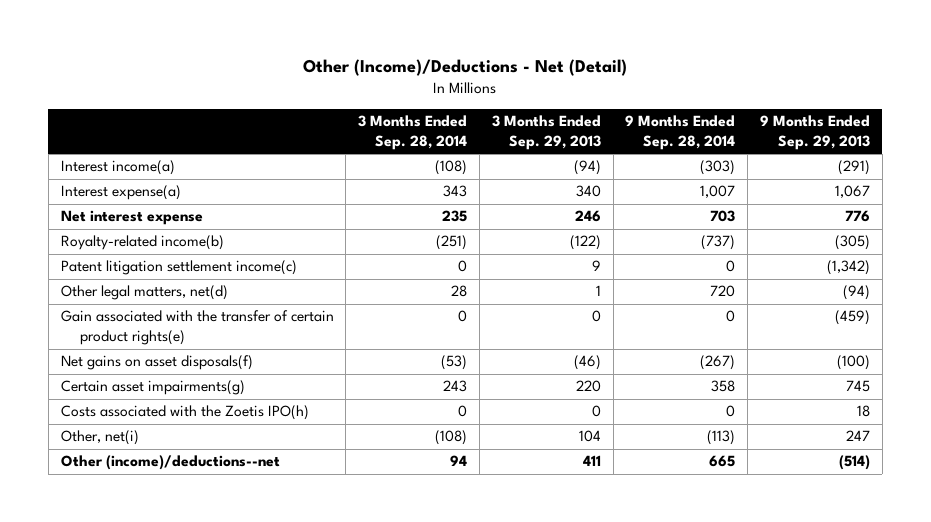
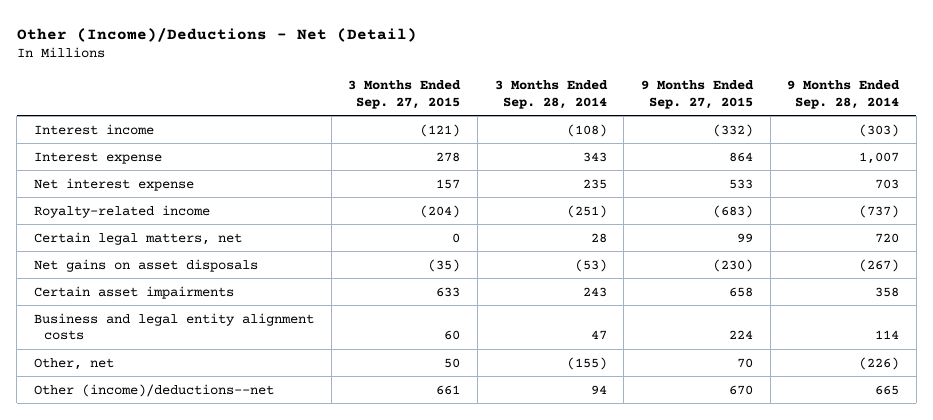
- | 3 Months Ended Sep. 28, 2014 | 3 Months Ended Sep. 29, 2013 | 9 Months Ended Sep. 28, 2014 | 9 Months Ended Sep. 29, 2013
+ | 3 Months Ended Sep. 27, 2015 | 3 Months Ended Sep. 28, 2014 | 9 Months Ended Sep. 27, 2015 | 9 Months Ended Sep. 28, 2014
- Interest income(a) | (108) | (94) | (303) | (291)
- Interest expense(a) | 343 | 340 | 1,007 | 1,067
+ Interest income | (121) | (108) | (332) | (303)
+ Interest expense | 278 | 343 | 864 | 1,007
- Royalty-related income(b) | (251) | (122) | (737) | (305)
- Patent litigation settlement income(c) | 0 | 9 | 0 | (1,342)
- Other legal matters, net(d) | 28 | 1 | 720 | (94)
- Gain associated with the transfer of certain product rights(e) | 0 | 0 | 0 | (459)
- Net gains on asset disposals(f) | (53) | (46) | (267) | (100)
- Certain asset impairments(g) | 243 | 220 | 358 | 745
- Costs associated with the Zoetis IPO(h) | 0 | 0 | 0 | 18
- Other, net(i) | (108) | 104 | (113) | 247
+ Royalty-related income | (204) | (251) | (683) | (737)
+ Certain legal matters, net | 0 | 28 | 99 | 720
+ Net gains on asset disposals | (35) | (53) | (230) | (267)
+ Certain asset impairments | 633 | 243 | 658 | 358
+ Business and legal entity alignment costs | 60 | 47 | 224 | 114
+ Other, net | 50 | (155) | 70 | (226)

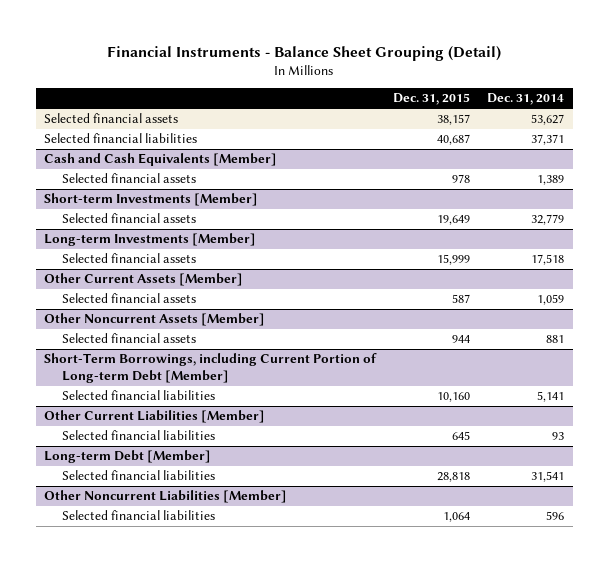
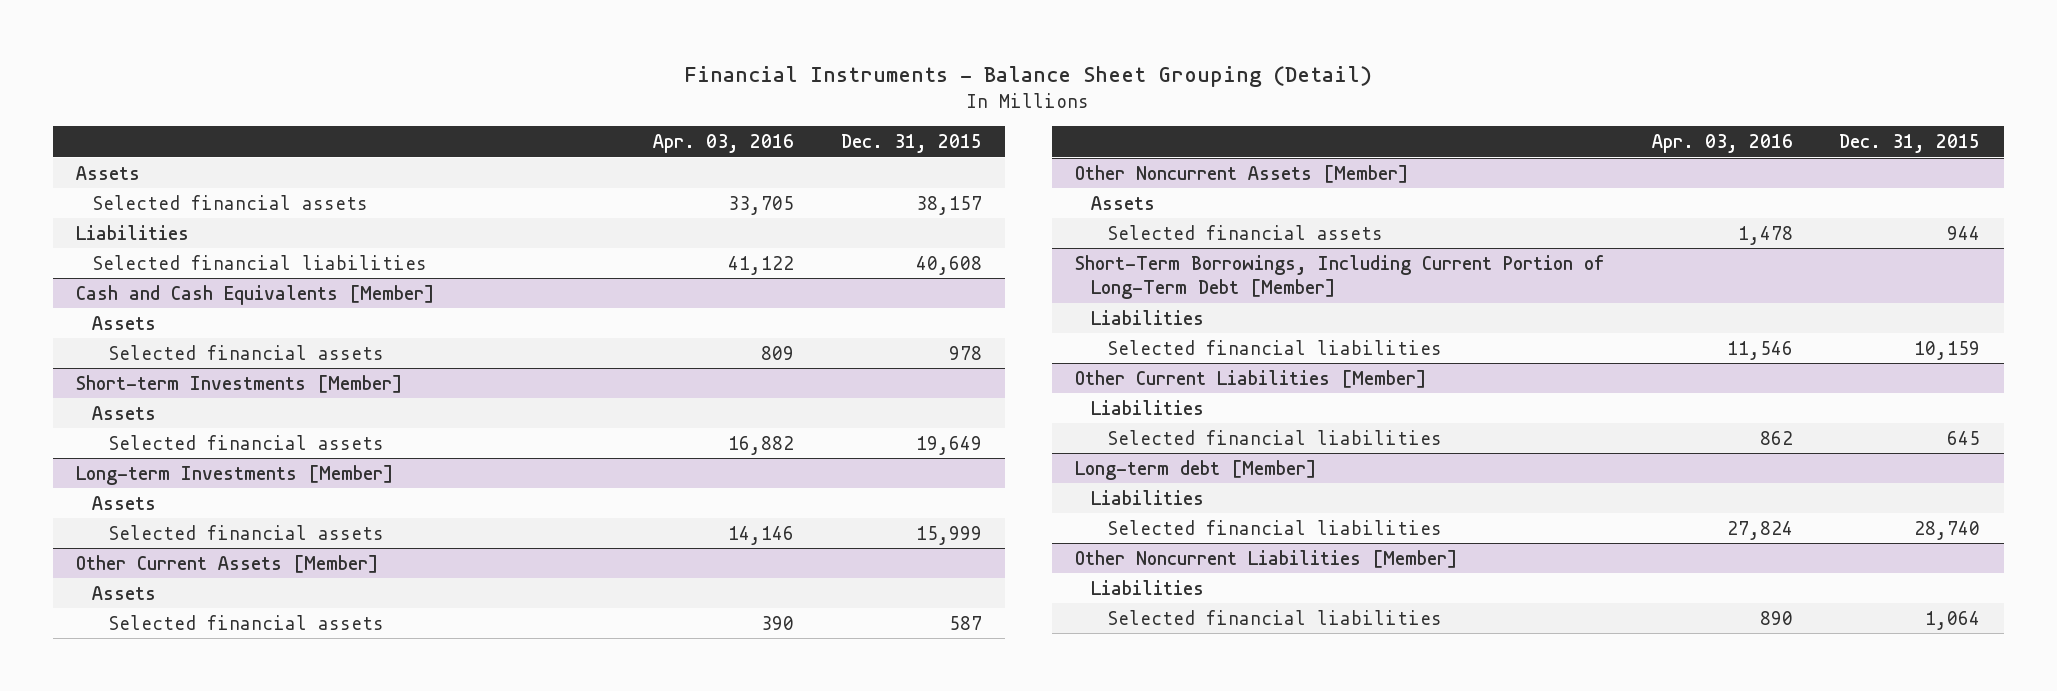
- | Dec. 31, 2015 | Dec. 31, 2014
+ | Apr. 03, 2016 | Dec. 31, 2015
+ Assets
- Selected financial liabilities | 40,687 | 37,371
+ Liabilities
+ Selected financial liabilities | 41,122 | 40,608
@ Cash and Cash Equivalents [Member]
+ Assets
@ Short-term Investments [Member]
+ Assets
@ Long-term Investments [Member]
+ Assets
@ Other Current Assets [Member]
+ Assets
@ Other Noncurrent Assets [Member]
+ Assets
- Short-Term Borrowings, including Current Portion of Long-term Debt [Member]
- Selected financial liabilities | 10,160 | 5,141
+ Short-Term Borrowings, Including Current Portion of Long-Term Debt [Member]
+ Liabilities
+ Selected financial liabilities | 11,546 | 10,159
@ Other Current Liabilities [Member]
+ Liabilities
- Long-term Debt [Member]
- Selected financial liabilities | 28,818 | 31,541
+ Long-term debt [Member]
+ Liabilities
+ Selected financial liabilities | 27,824 | 28,740
@ Other Noncurrent Liabilities [Member]
+ Liabilities

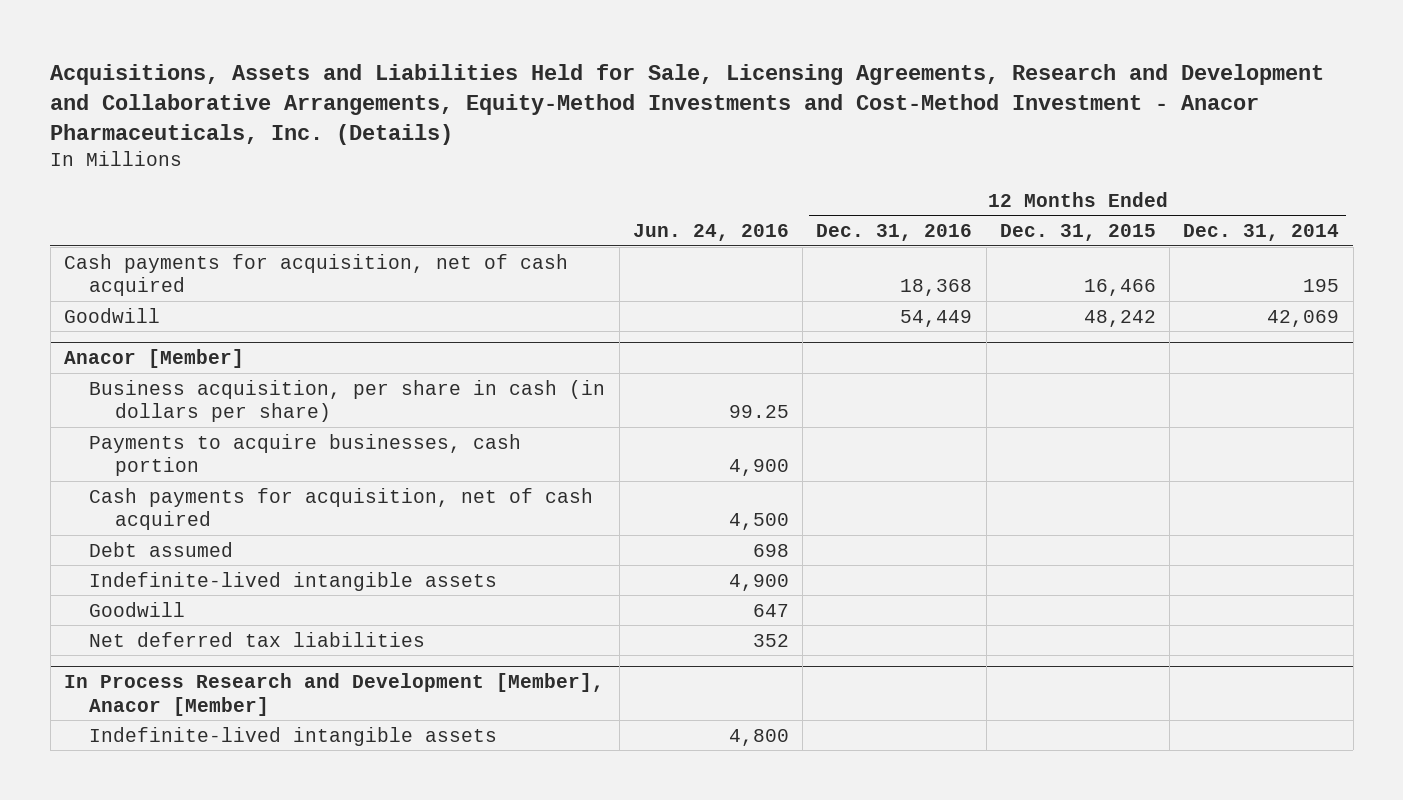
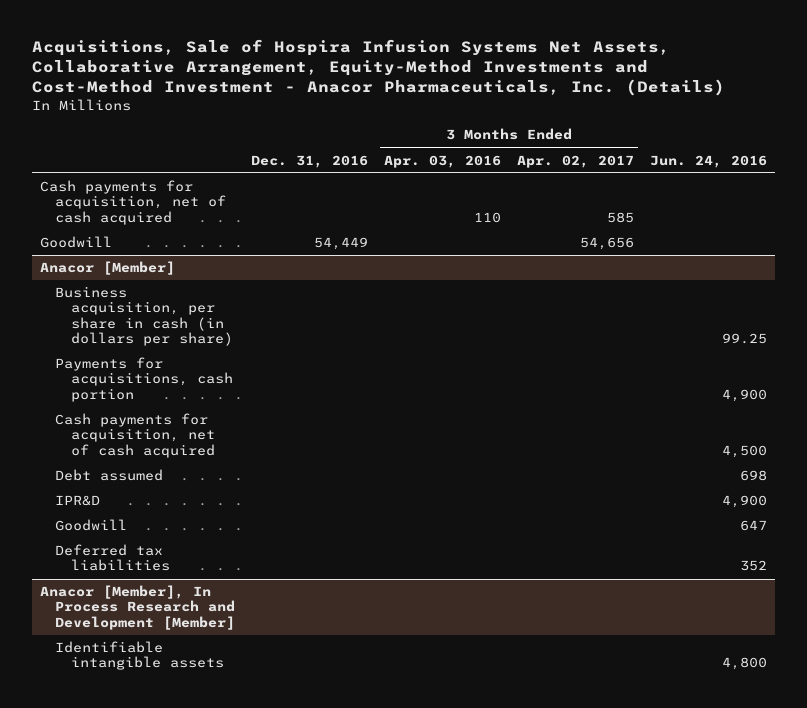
- Acquisitions, Assets and Liabilities Held for Sale, Licensing Agreements, Research and Development and Collaborative Arrangements, Equity-Method Investments and Cost-Method Investment - Anacor Pharmaceuticals, Inc. (Details)
+ Acquisitions, Sale of Hospira Infusion Systems Net Assets, Collaborative Arrangement, Equity-Method Investments and Cost-Method Investment - Anacor Pharmaceuticals, Inc. (Details)
- | Jun. 24, 2016 | 12 Months Ended Dec. 31, 2016 | 12 Months Ended Dec. 31, 2015 | 12 Months Ended Dec. 31, 2014
+ | Dec. 31, 2016 | 3 Months Ended Apr. 03, 2016 | 3 Months Ended Apr. 02, 2017 | Jun. 24, 2016
@ Anacor [Member]
- Payments to acquire businesses, cash portion | 4,900 | | |
+ Payments for acquisitions, cash portion | | | | 4,900
- Indefinite-lived intangible assets | 4,900 | | |
+ IPR&D | | | | 4,900
- Net deferred tax liabilities | 352 | | |
- In Process Research and Development [Member], Anacor [Member]
- Indefinite-lived intangible assets | 4,800 | | |
@ Anacor [Member]
+ Deferred tax liabilities | | | | 352
+ Anacor [Member], In Process Research and Development [Member]
+ Identifiable intangible assets | | | | 4,800

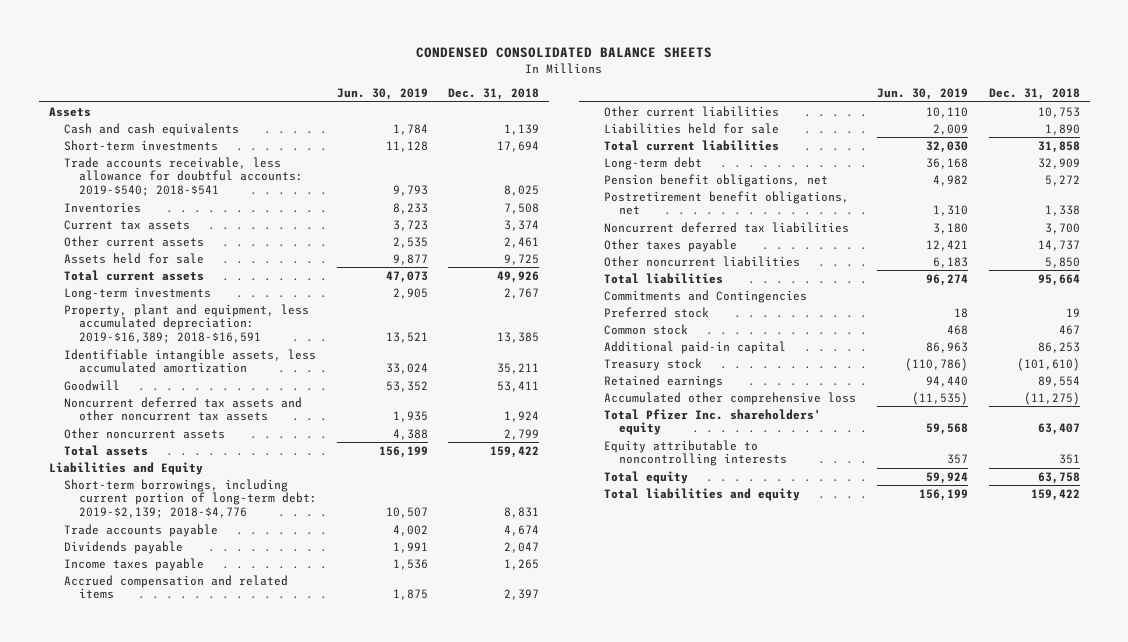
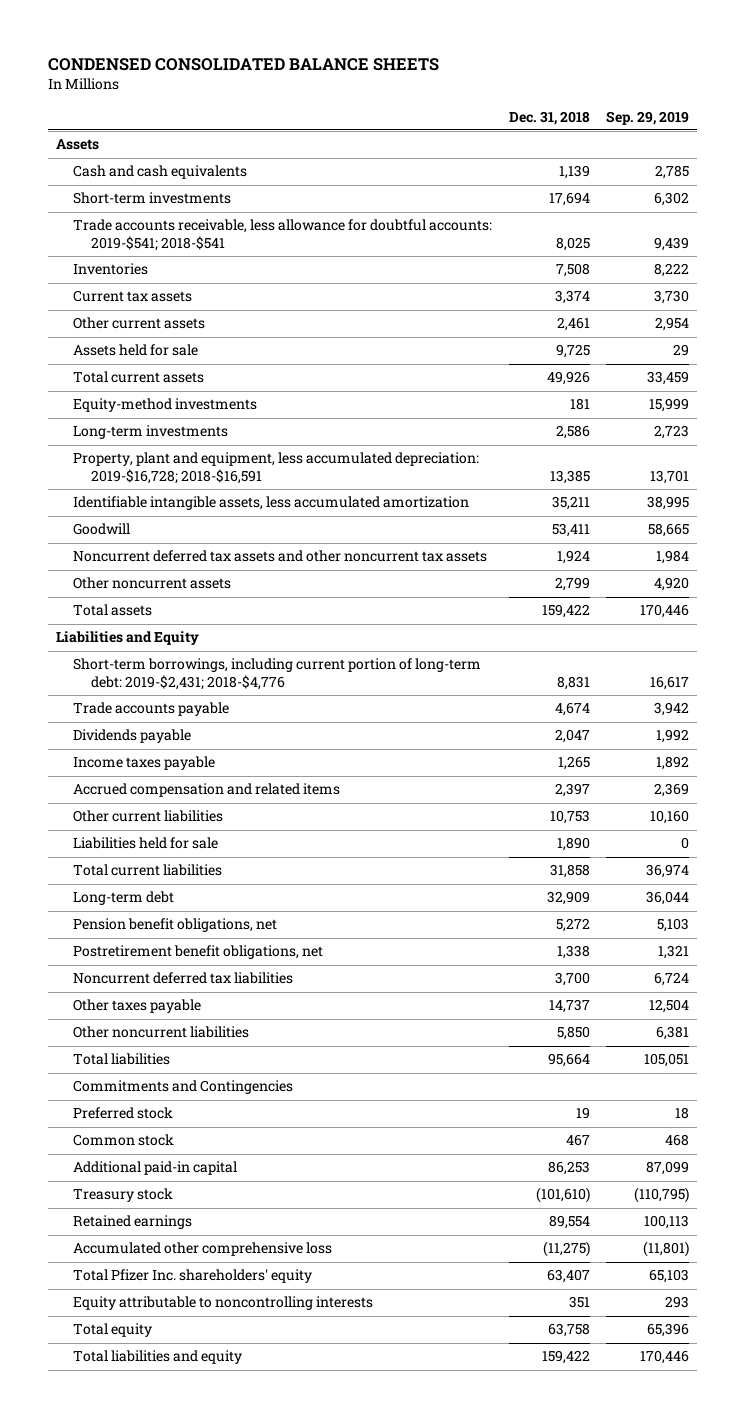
- | Jun. 30, 2019 | Dec. 31, 2018
+ | Dec. 31, 2018 | Sep. 29, 2019
- Trade accounts receivable, less allowance for doubtful accounts: 2019-$540; 2018-$541 | 9,793 | 8,025
+ Trade accounts receivable, less allowance for doubtful accounts: 2019-$541; 2018-$541 | 8,025 | 9,439
- Long-term investments | 2,905 | 2,767
- Property, plant and equipment, less accumulated depreciation: 2019-$16,389; 2018-$16,591 | 13,521 | 13,385
+ Equity-method investments | 181 | 15,999
+ Long-term investments | 2,586 | 2,723
+ Property, plant and equipment, less accumulated depreciation: 2019-$16,728; 2018-$16,591 | 13,385 | 13,701
- Short-term borrowings, including current portion of long-term debt: 2019-$2,139; 2018-$4,776 | 10,507 | 8,831
+ Short-term borrowings, including current portion of long-term debt: 2019-$2,431; 2018-$4,776 | 8,831 | 16,617

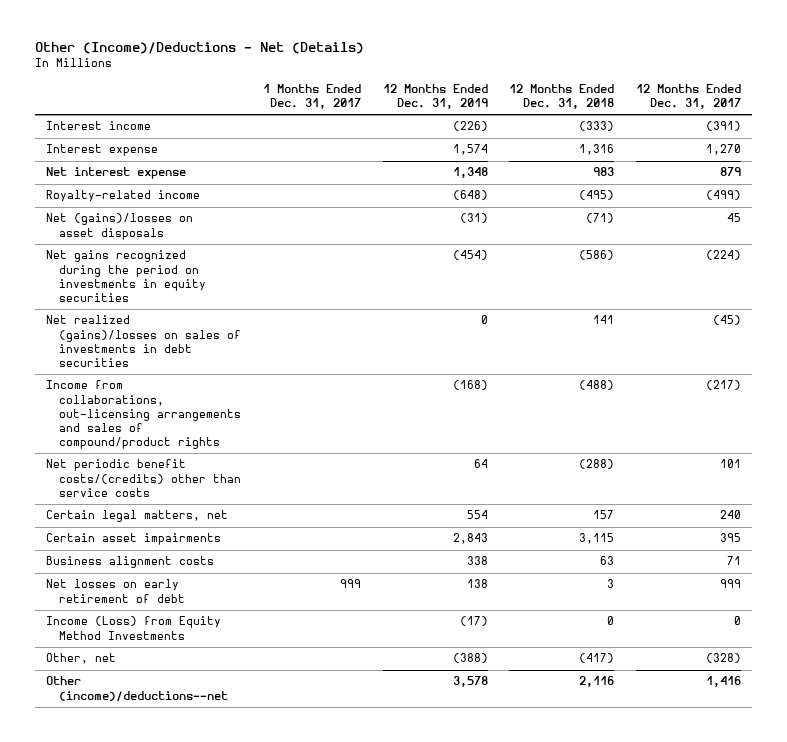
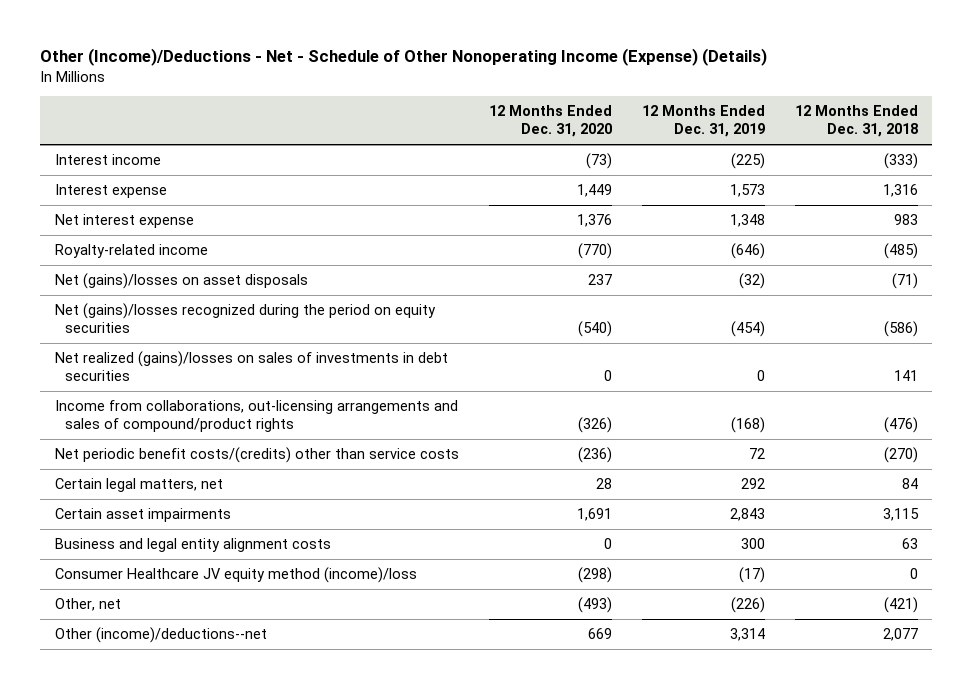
- Other (Income)/Deductions - Net (Details)
+ Other (Income)/Deductions - Net - Schedule of Other Nonoperating Income (Expense) (Details)
- | 1 Months Ended Dec. 31, 2017 | 12 Months Ended Dec. 31, 2019 | 12 Months Ended Dec. 31, 2018 | 12 Months Ended Dec. 31, 2017
+ | 12 Months Ended Dec. 31, 2020 | 12 Months Ended Dec. 31, 2019 | 12 Months Ended Dec. 31, 2018
- Interest income | | (226) | (333) | (391)
- Interest expense | | 1,574 | 1,316 | 1,270
+ Interest income | (73) | (225) | (333)
+ Interest expense | 1,449 | 1,573 | 1,316
- Royalty-related income | | (648) | (495) | (499)
- Net (gains)/losses on asset disposals | | (31) | (71) | 45
- Net gains recognized during the period on investments in equity securities | | (454) | (586) | (224)
+ Royalty-related income | (770) | (646) | (485)
+ Net (gains)/losses on asset disposals | 237 | (32) | (71)
+ Net (gains)/losses recognized during the period on equity securities | (540) | (454) | (586)
- Income from collaborations, out-licensing arrangements and sales of compound/product rights | | (168) | (488) | (217)
- Net periodic benefit costs/(credits) other than service costs | | 64 | (288) | 101
- Certain legal matters, net | | 554 | 157 | 240
+ Income from collaborations, out-licensing arrangements and sales of compound/product rights | (326) | (168) | (476)
+ Net periodic benefit costs/(credits) other than service costs | (236) | 72 | (270)
+ Certain legal matters, net | 28 | 292 | 84
- Business alignment costs | | 338 | 63 | 71
- Net losses on early retirement of debt | 999 | 138 | 3 | 999
- Income (Loss) from Equity Method Investments | | (17) | 0 | 0
- Other, net | | (388) | (417) | (328)
- Other (income)/deductions--net | | 3,578 | 2,116 | 1,416
+ Business and legal entity alignment costs | 0 | 300 | 63
+ Consumer Healthcare JV equity method (income)/loss | (298) | (17) | 0
+ Other, net | (493) | (226) | (421)
+ Other (income)/deductions--net | 669 | 3,314 | 2,077

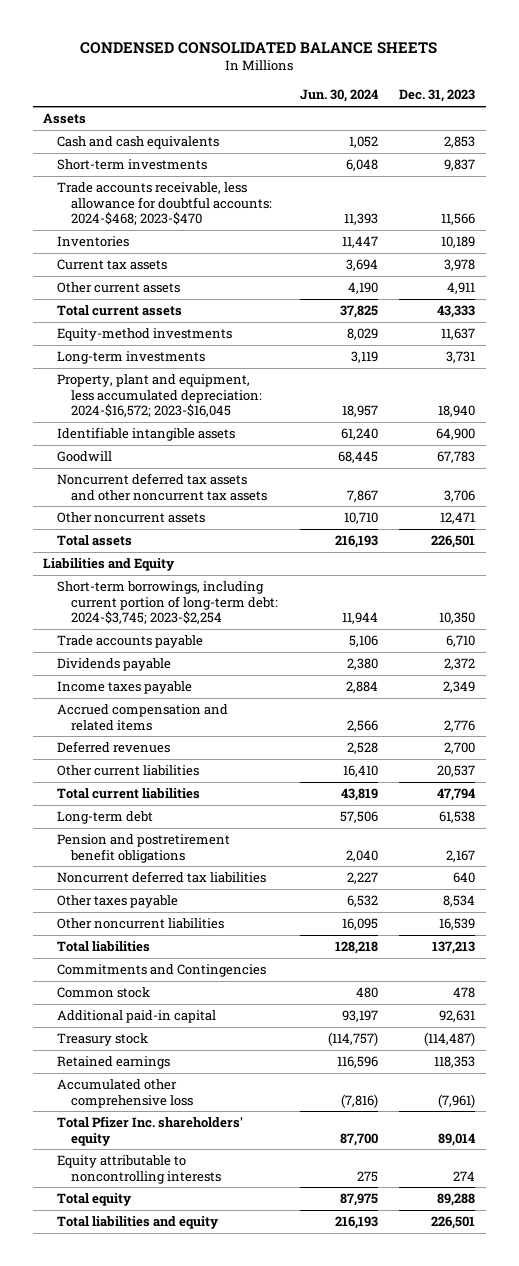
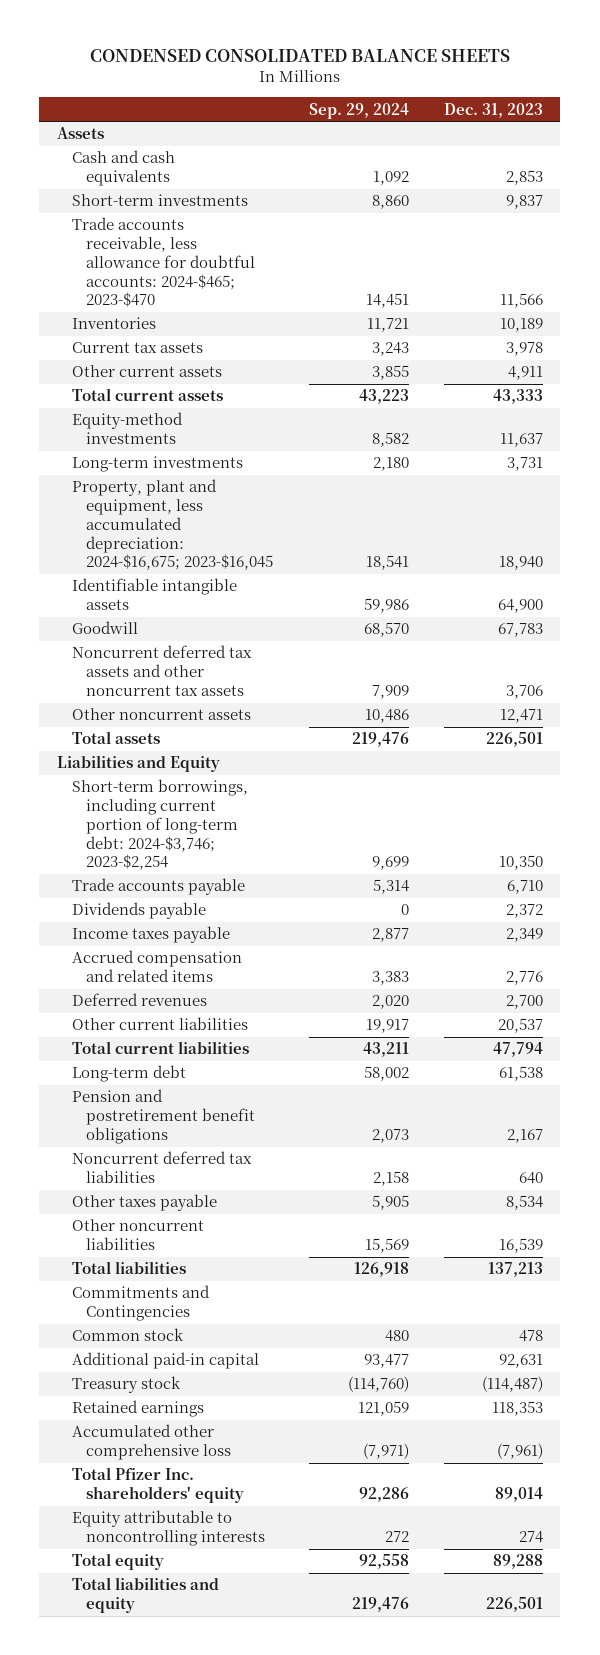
- | Jun. 30, 2024 | Dec. 31, 2023
+ | Sep. 29, 2024 | Dec. 31, 2023
- Trade accounts receivable, less allowance for doubtful accounts: 2024-$468; 2023-$470 | 11,393 | 11,566
+ Trade accounts receivable, less allowance for doubtful accounts: 2024-$465; 2023-$470 | 14,451 | 11,566
- Property, plant and equipment, less accumulated depreciation: 2024-$16,572; 2023-$16,045 | 18,957 | 18,940
+ Property, plant and equipment, less accumulated depreciation: 2024-$16,675; 2023-$16,045 | 18,541 | 18,940
- Short-term borrowings, including current portion of long-term debt: 2024-$3,745; 2023-$2,254 | 11,944 | 10,350
+ Short-term borrowings, including current portion of long-term debt: 2024-$3,746; 2023-$2,254 | 9,699 | 10,350

